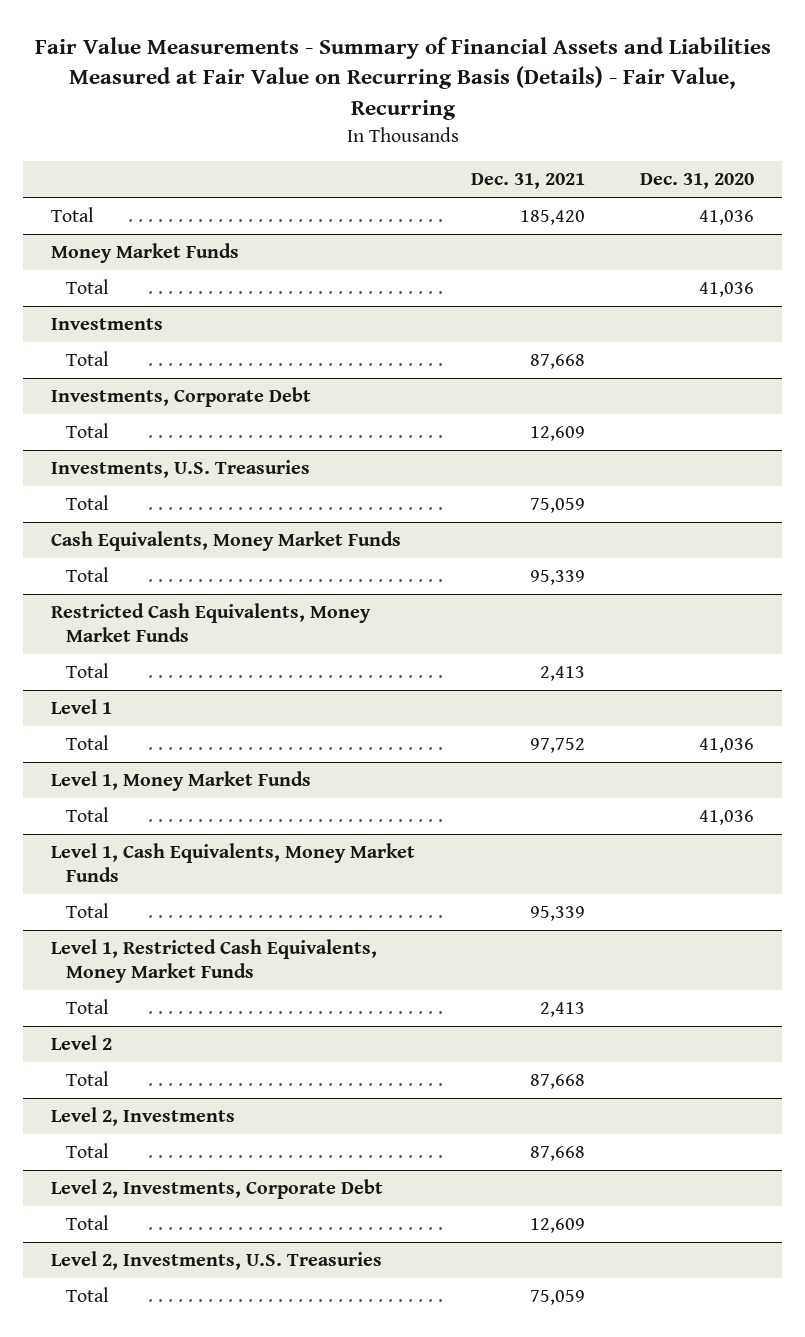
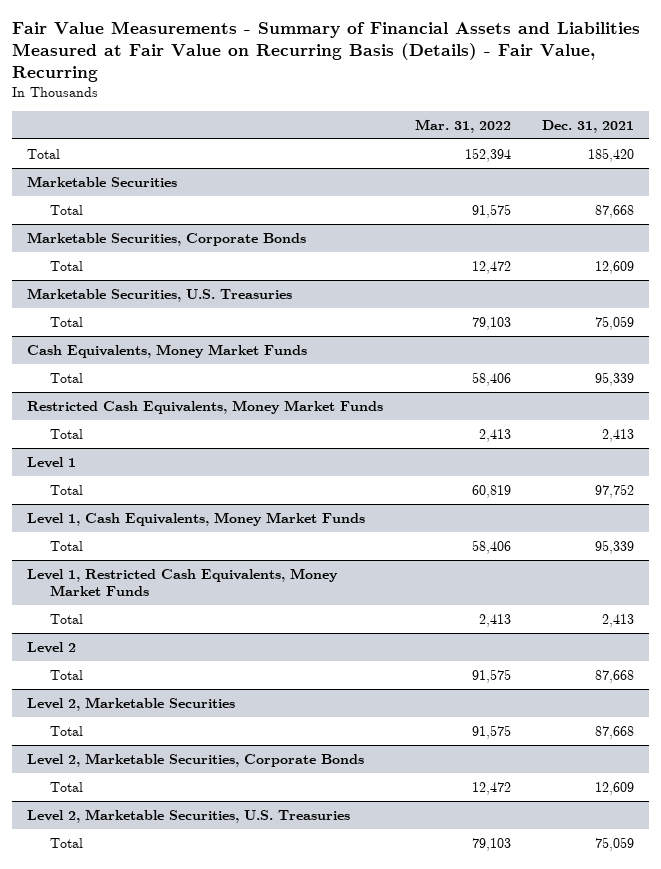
- | Dec. 31, 2021 | Dec. 31, 2020
+ | Mar. 31, 2022 | Dec. 31, 2021
- Money Market Funds
- Total | | 41,036
- Investments
+ Marketable Securities
- Investments, Corporate Debt
+ Marketable Securities, Corporate Bonds
- Investments, U.S. Treasuries
+ Marketable Securities, U.S. Treasuries
- Level 1, Money Market Funds
- Total | | 41,036
- Level 2, Investments
+ Level 2, Marketable Securities
- Level 2, Investments, Corporate Debt
+ Level 2, Marketable Securities, Corporate Bonds
- Level 2, Investments, U.S. Treasuries
+ Level 2, Marketable Securities, U.S. Treasuries

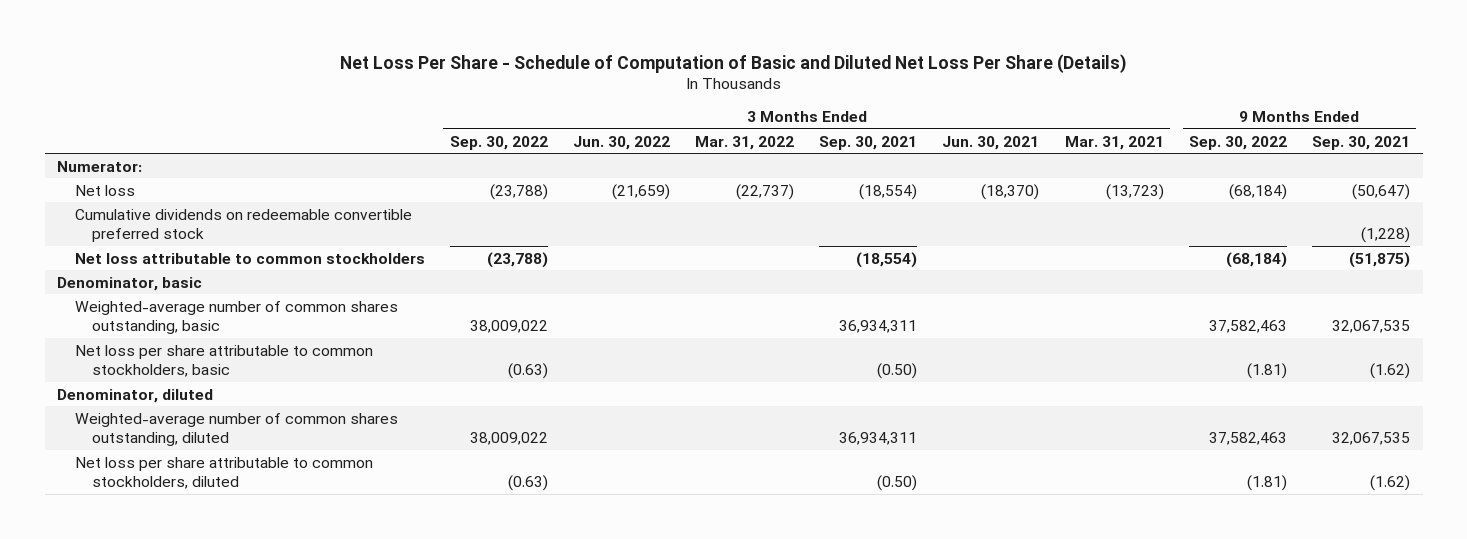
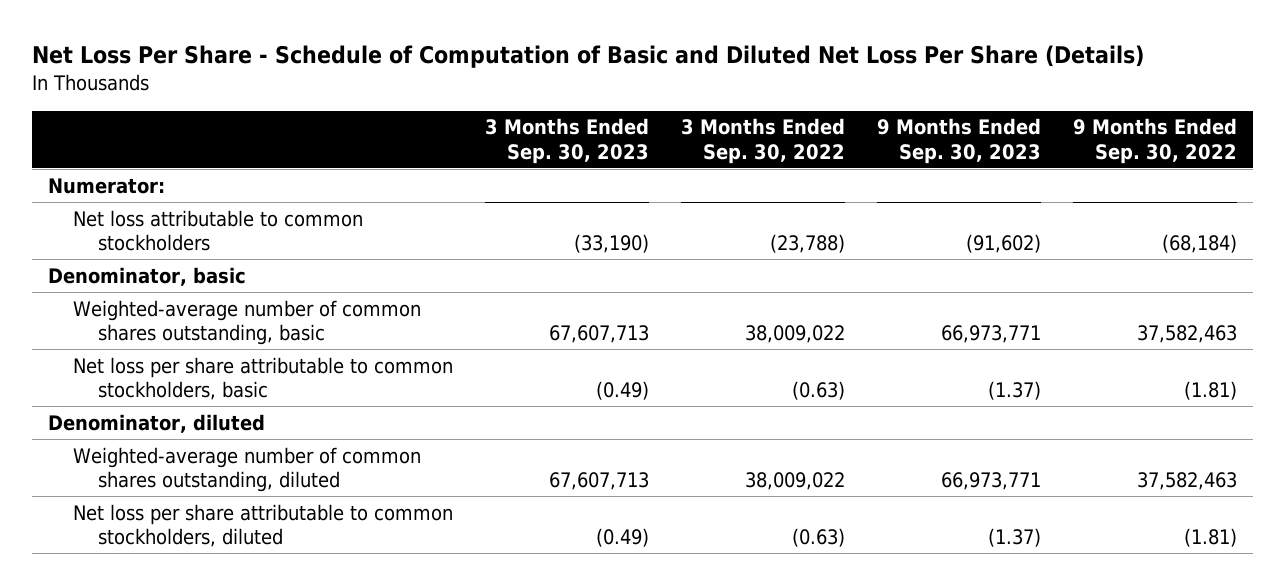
- | 3 Months Ended Sep. 30, 2022 | 3 Months Ended Jun. 30, 2022 | 3 Months Ended Mar. 31, 2022 | 3 Months Ended Sep. 30, 2021 | 3 Months Ended Jun. 30, 2021 | 3 Months Ended Mar. 31, 2021 | 9 Months Ended Sep. 30, 2022 | 9 Months Ended Sep. 30, 2021
+ | 3 Months Ended Sep. 30, 2023 | 3 Months Ended Sep. 30, 2022 | 9 Months Ended Sep. 30, 2023 | 9 Months Ended Sep. 30, 2022
- Net loss | (23,788) | (21,659) | (22,737) | (18,554) | (18,370) | (13,723) | (68,184) | (50,647)
- Cumulative dividends on redeemable convertible preferred stock | | | | | | | | (1,228)

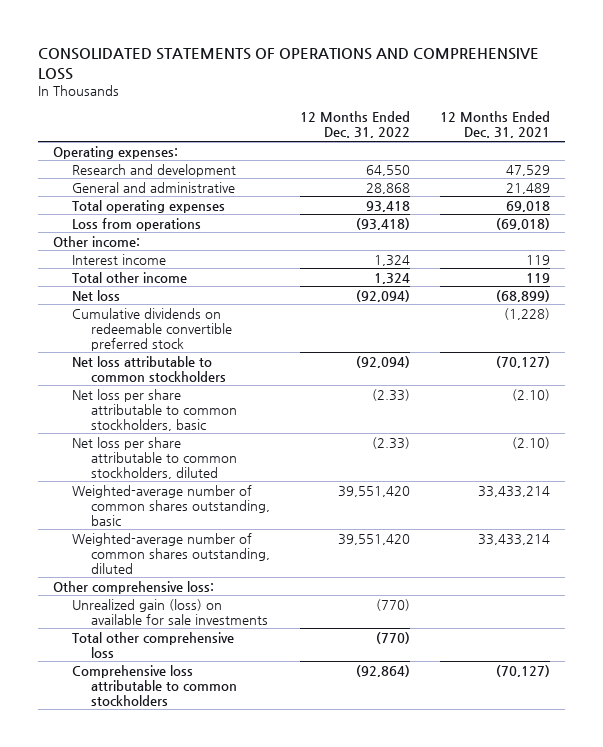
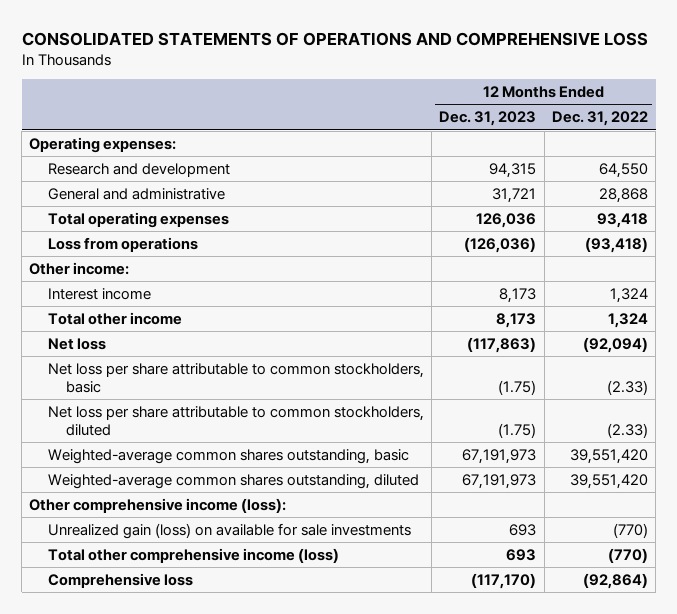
- | 12 Months Ended Dec. 31, 2022 | 12 Months Ended Dec. 31, 2021
+ | 12 Months Ended Dec. 31, 2023 | 12 Months Ended Dec. 31, 2022
- Cumulative dividends on redeemable convertible preferred stock | | (1,228)
- Net loss attributable to common stockholders | (92,094) | (70,127)
- Weighted-average number of common shares outstanding, basic | 39,551,420 | 33,433,214
- Weighted-average number of common shares outstanding, diluted | 39,551,420 | 33,433,214
- Other comprehensive loss:
+ Weighted-average common shares outstanding, basic | 67,191,973 | 39,551,420
+ Weighted-average common shares outstanding, diluted | 67,191,973 | 39,551,420
+ Other comprehensive income (loss):
- Total other comprehensive loss | (770) |
- Comprehensive loss attributable to common stockholders | (92,864) | (70,127)
+ Total other comprehensive income (loss) | 693 | (770)
+ Comprehensive loss | (117,170) | (92,864)

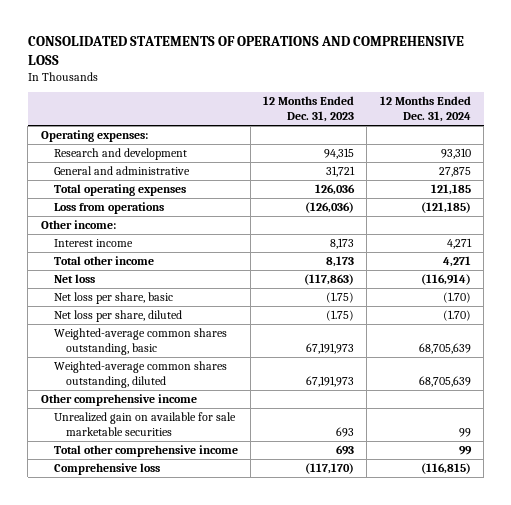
- | 12 Months Ended Dec. 31, 2023 | 12 Months Ended Dec. 31, 2022
+ | 12 Months Ended Dec. 31, 2023 | 12 Months Ended Dec. 31, 2024
- Net loss per share attributable to common stockholders, basic | (1.75) | (2.33)
- Net loss per share attributable to common stockholders, diluted | (1.75) | (2.33)
+ Net loss per share, basic | (1.75) | (1.70)
+ Net loss per share, diluted | (1.75) | (1.70)
- Other comprehensive income (loss):
- Unrealized gain (loss) on available for sale investments | 693 | (770)
- Total other comprehensive income (loss) | 693 | (770)
+ Other comprehensive income
+ Unrealized gain on available for sale marketable securities | 693 | 99
+ Total other comprehensive income | 693 | 99

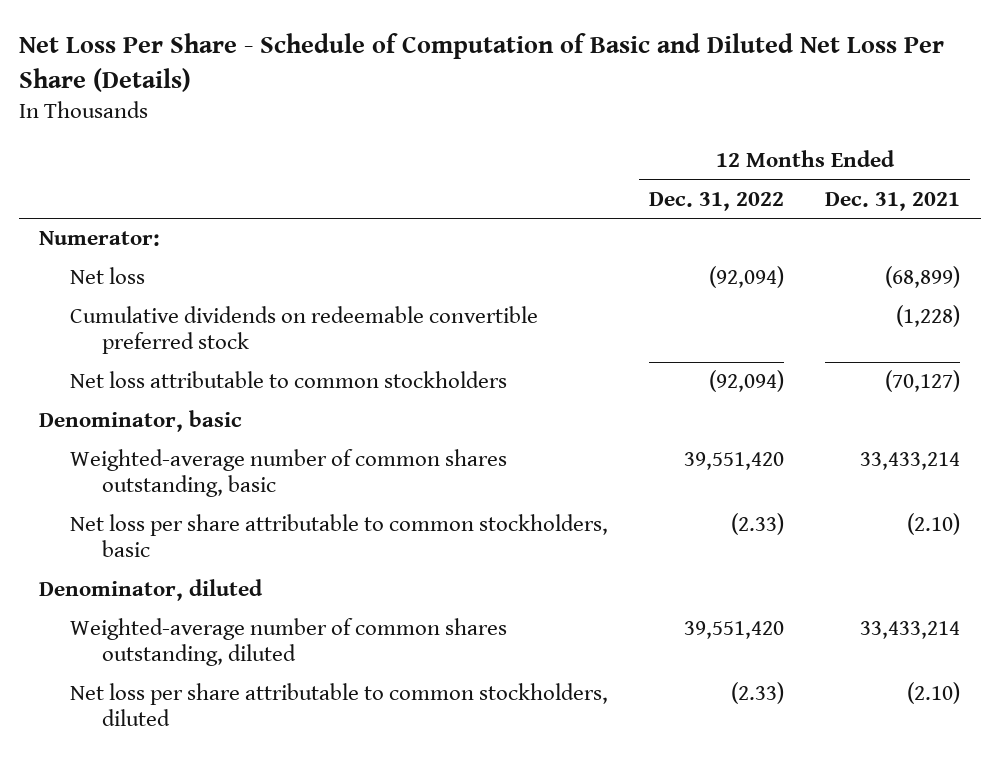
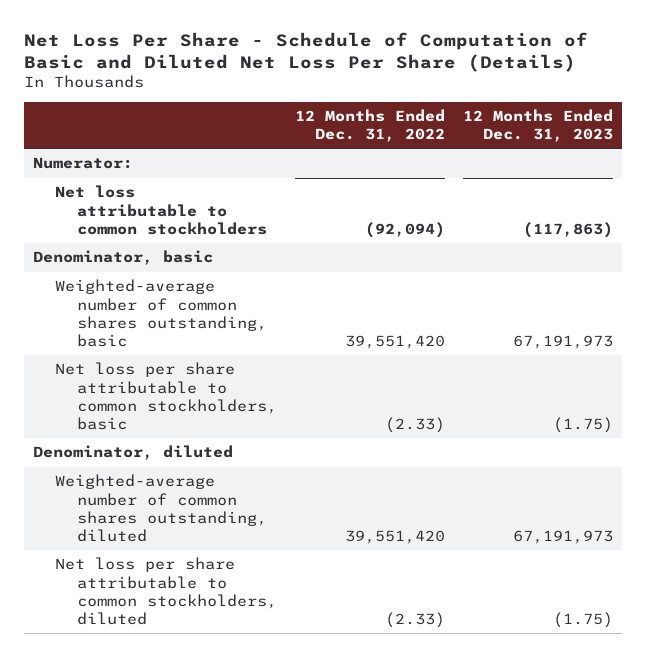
- | 12 Months Ended Dec. 31, 2022 | 12 Months Ended Dec. 31, 2021
+ | 12 Months Ended Dec. 31, 2022 | 12 Months Ended Dec. 31, 2023
- Net loss | (92,094) | (68,899)
- Cumulative dividends on redeemable convertible preferred stock | | (1,228)

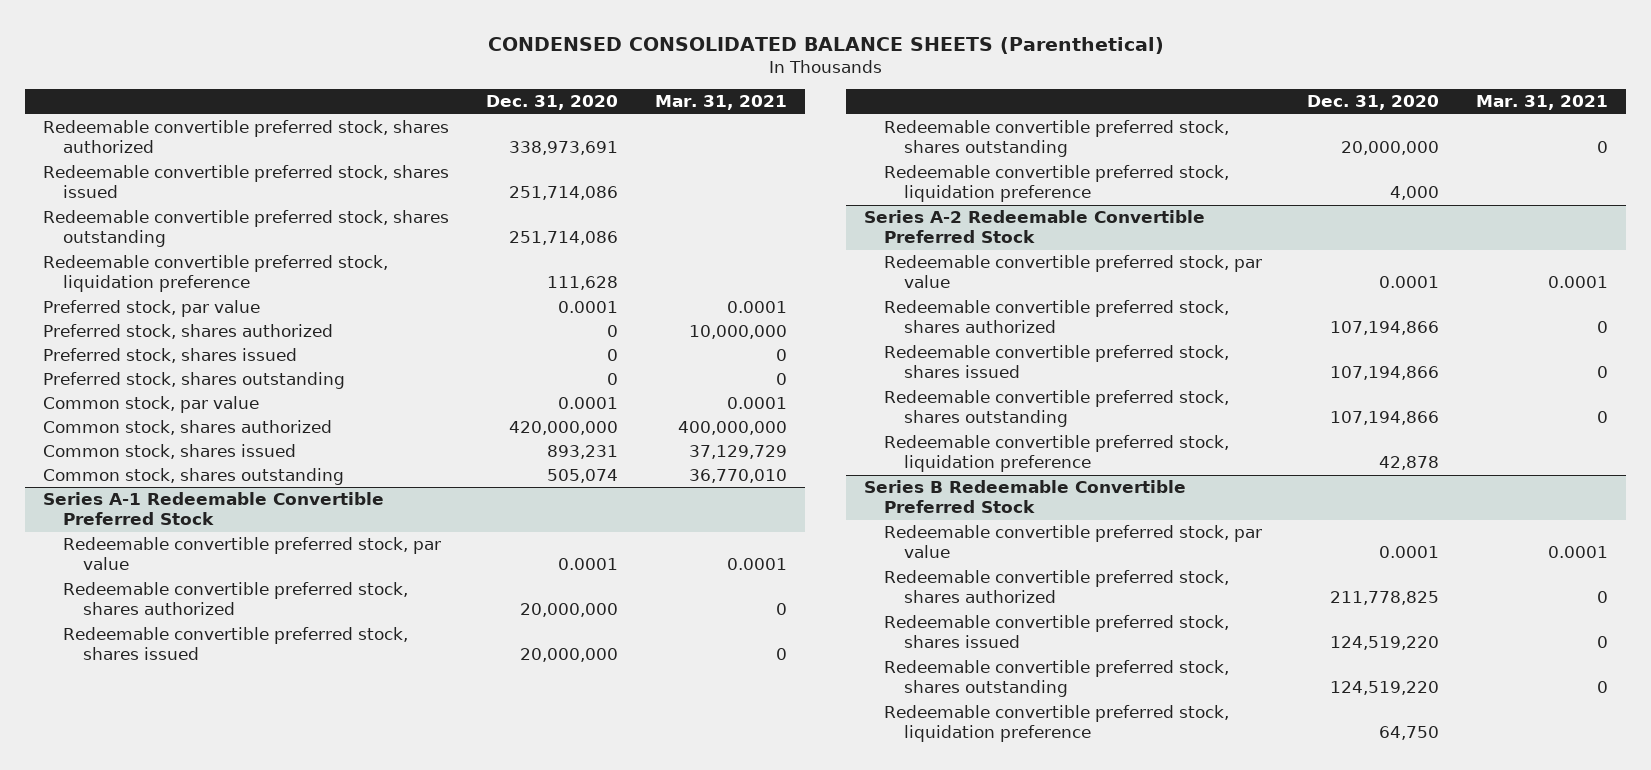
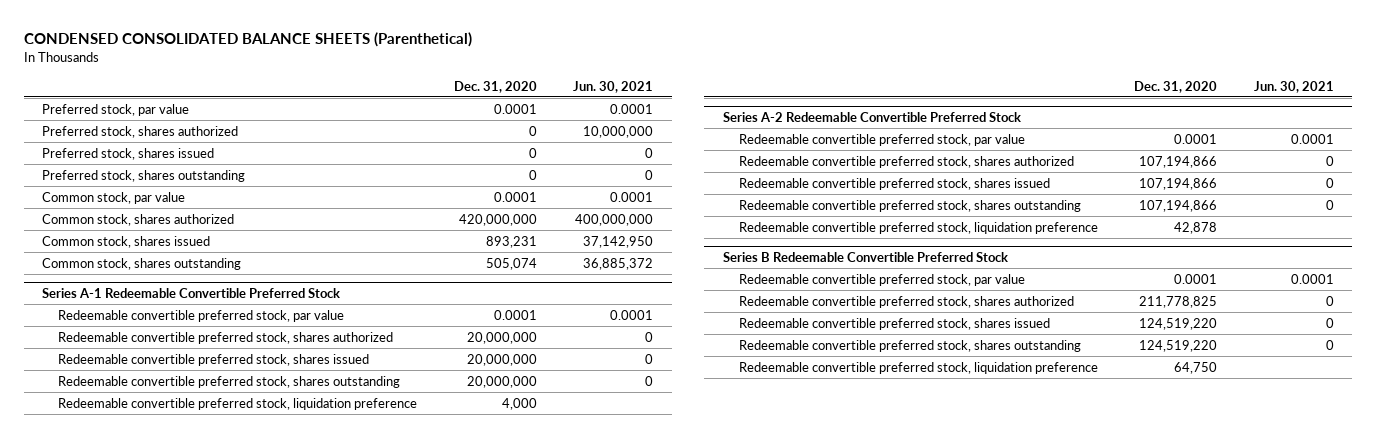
- | Dec. 31, 2020 | Mar. 31, 2021
+ | Dec. 31, 2020 | Jun. 30, 2021
- Redeemable convertible preferred stock, shares authorized | 338,973,691 |
- Redeemable convertible preferred stock, shares issued | 251,714,086 |
- Redeemable convertible preferred stock, shares outstanding | 251,714,086 |
- Redeemable convertible preferred stock, liquidation preference | 111,628 |

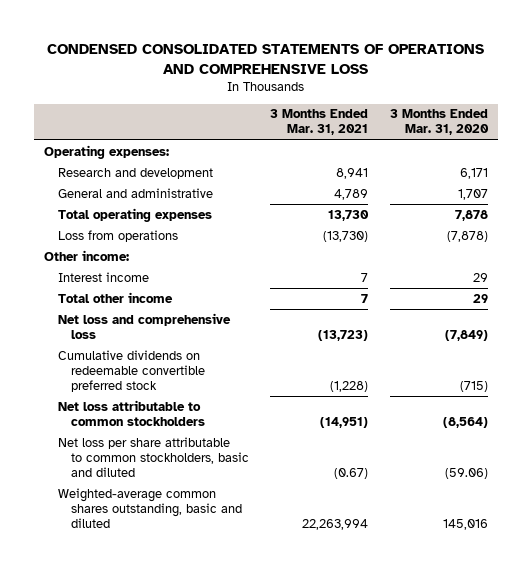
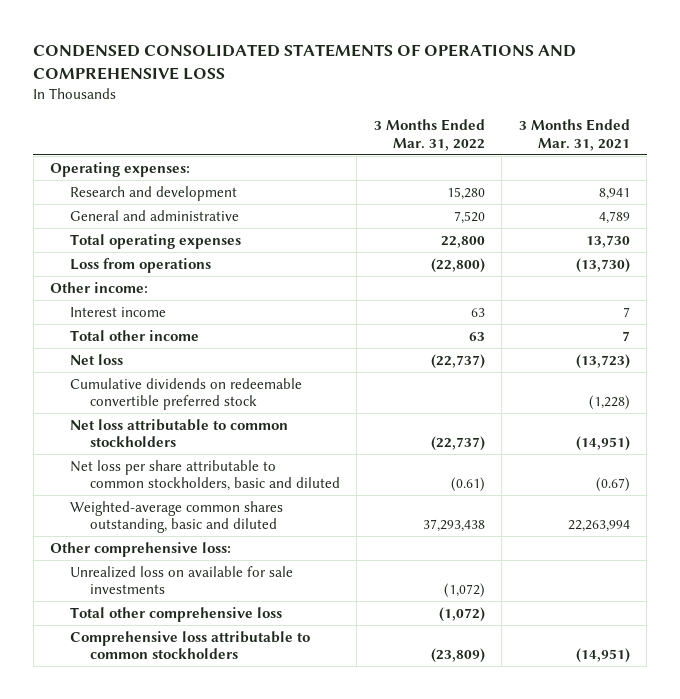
- | 3 Months Ended Mar. 31, 2021 | 3 Months Ended Mar. 31, 2020
+ | 3 Months Ended Mar. 31, 2022 | 3 Months Ended Mar. 31, 2021
- Net loss and comprehensive loss | (13,723) | (7,849)
+ Net loss | (22,737) | (13,723)
+ Other comprehensive loss:
+ Unrealized loss on available for sale investments | (1,072) |
+ Total other comprehensive loss | (1,072) |
+ Comprehensive loss attributable to common stockholders | (23,809) | (14,951)

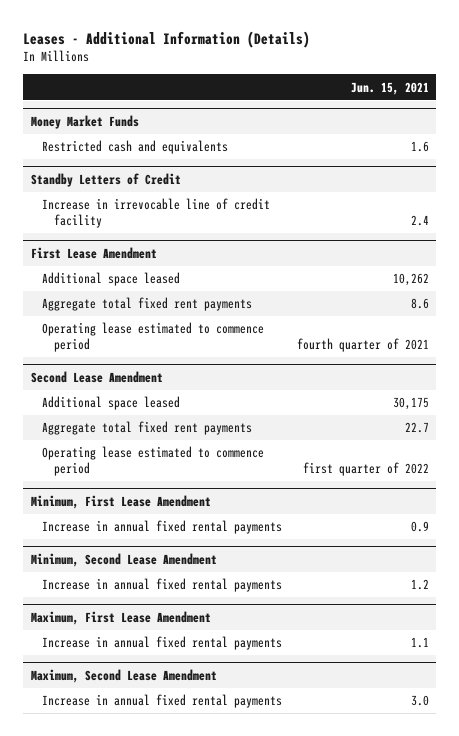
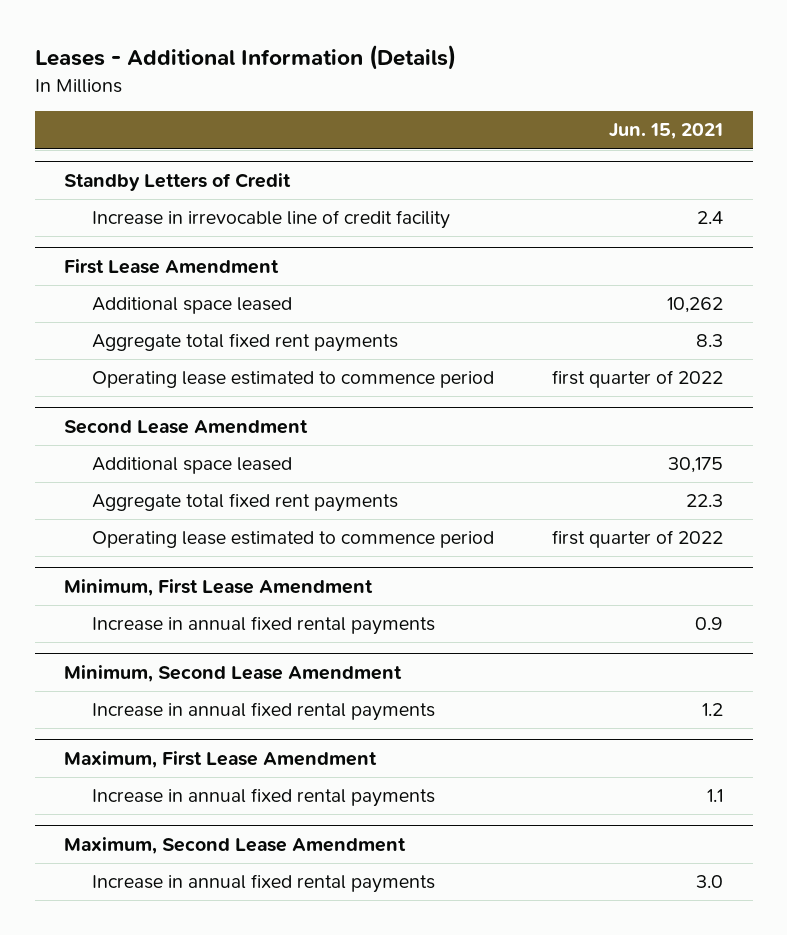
- Money Market Funds
- Restricted cash and equivalents | 1.6
@ First Lease Amendment
- Aggregate total fixed rent payments | 8.6
- Operating lease estimated to commence period | fourth quarter of 2021
+ Aggregate total fixed rent payments | 8.3
+ Operating lease estimated to commence period | first quarter of 2022
@ Second Lease Amendment
- Aggregate total fixed rent payments | 22.7
+ Aggregate total fixed rent payments | 22.3

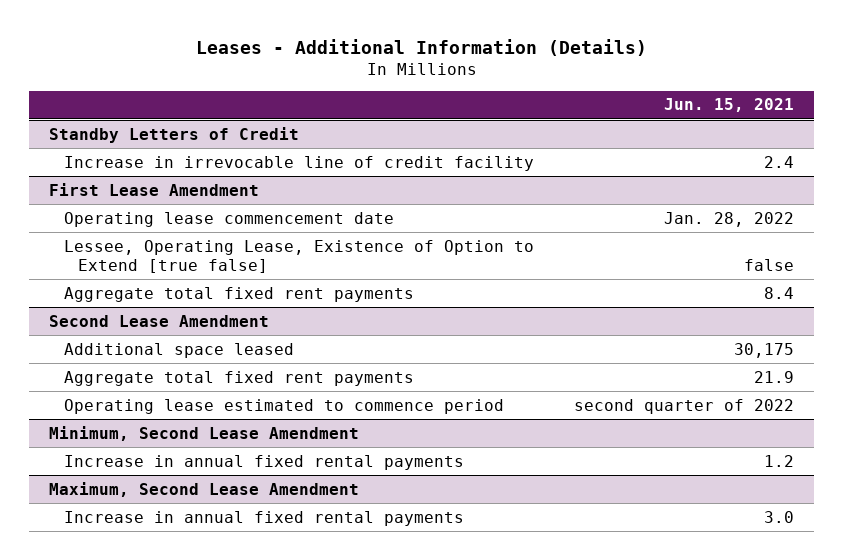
@ First Lease Amendment
- Additional space leased | 10,262
- Aggregate total fixed rent payments | 8.3
- Operating lease estimated to commence period | first quarter of 2022
+ Operating lease commencement date | Jan. 28, 2022
+ Lessee, Operating Lease, Existence of Option to Extend [true false] | false
+ Aggregate total fixed rent payments | 8.4
@ Second Lease Amendment
- Aggregate total fixed rent payments | 22.3
- Operating lease estimated to commence period | first quarter of 2022
- Minimum, First Lease Amendment
- Increase in annual fixed rental payments | 0.9
@ Second Lease Amendment
+ Aggregate total fixed rent payments | 21.9
+ Operating lease estimated to commence period | second quarter of 2022
- Maximum, First Lease Amendment
- Increase in annual fixed rental payments | 1.1

